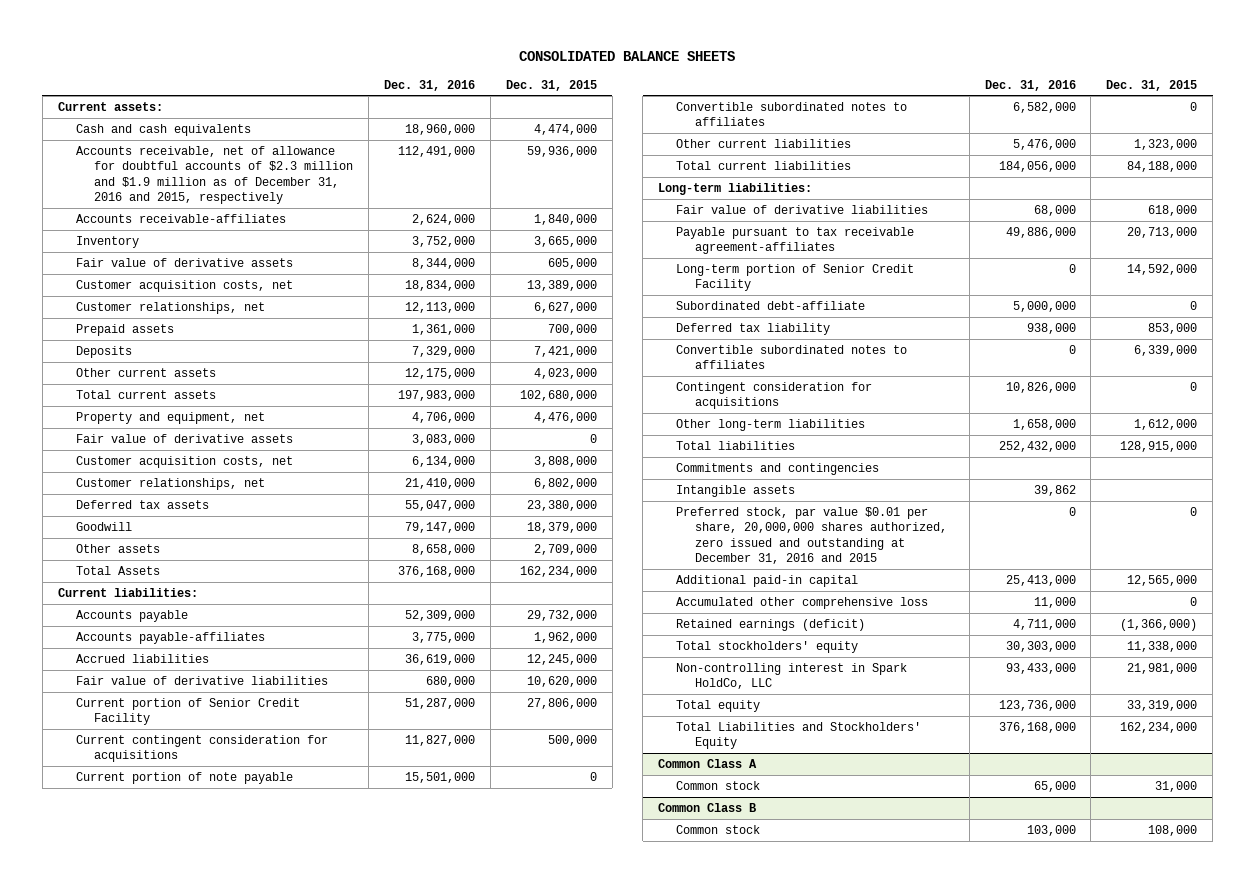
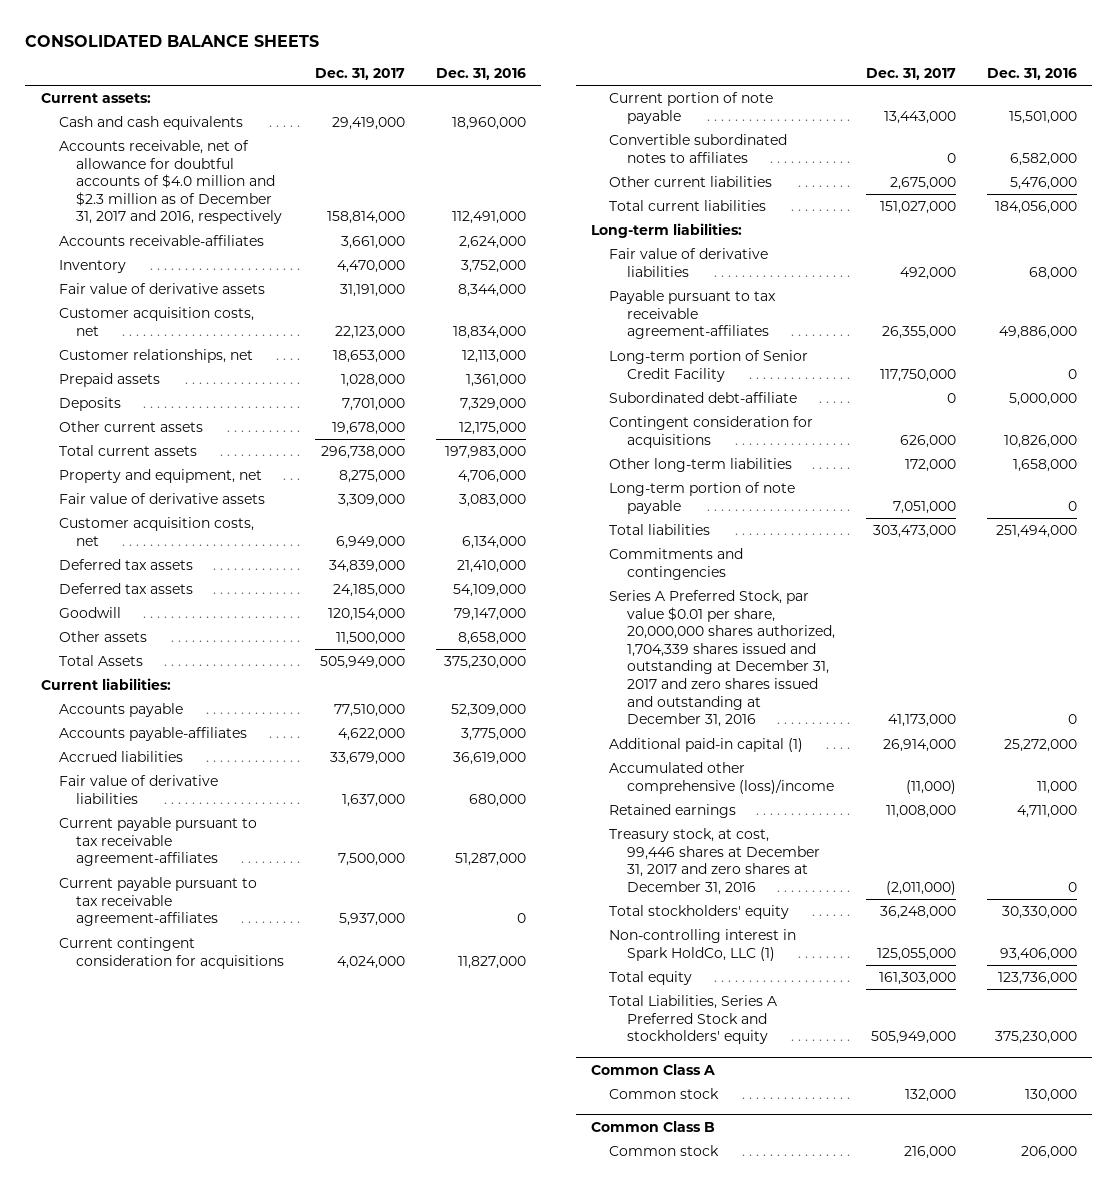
- | Dec. 31, 2016 | Dec. 31, 2015
+ | Dec. 31, 2017 | Dec. 31, 2016
- Accounts receivable, net of allowance for doubtful accounts of $2.3 million and $1.9 million as of December 31, 2016 and 2015, respectively | 112,491,000 | 59,936,000
+ Accounts receivable, net of allowance for doubtful accounts of $4.0 million and $2.3 million as of December 31, 2017 and 2016, respectively | 158,814,000 | 112,491,000
- Customer relationships, net | 21,410,000 | 6,802,000
- Deferred tax assets | 55,047,000 | 23,380,000
+ Deferred tax assets | 34,839,000 | 21,410,000
+ Deferred tax assets | 24,185,000 | 54,109,000
- Total Assets | 376,168,000 | 162,234,000
+ Total Assets | 505,949,000 | 375,230,000
- Current portion of Senior Credit Facility | 51,287,000 | 27,806,000
+ Current payable pursuant to tax receivable agreement-affiliates | 7,500,000 | 51,287,000
+ Current payable pursuant to tax receivable agreement-affiliates | 5,937,000 | 0
- Deferred tax liability | 938,000 | 853,000
- Convertible subordinated notes to affiliates | 0 | 6,339,000
- Total liabilities | 252,432,000 | 128,915,000
+ Long-term portion of note payable | 7,051,000 | 0
+ Total liabilities | 303,473,000 | 251,494,000
- Intangible assets | 39,862 |
- Preferred stock, par value $0.01 per share, 20,000,000 shares authorized, zero issued and outstanding at December 31, 2016 and 2015 | 0 | 0
- Additional paid-in capital | 25,413,000 | 12,565,000
- Accumulated other comprehensive loss | 11,000 | 0
- Retained earnings (deficit) | 4,711,000 | (1,366,000)
- Total stockholders' equity | 30,303,000 | 11,338,000
- Non-controlling interest in Spark HoldCo, LLC | 93,433,000 | 21,981,000
+ Series A Preferred Stock, par value $0.01 per share, 20,000,000 shares authorized, 1,704,339 shares issued and outstanding at December 31, 2017 and zero shares issued and outstanding at December 31, 2016 | 41,173,000 | 0
+ Additional paid-in capital (1) | 26,914,000 | 25,272,000
+ Accumulated other comprehensive (loss)/income | (11,000) | 11,000
+ Retained earnings | 11,008,000 | 4,711,000
+ Treasury stock, at cost, 99,446 shares at December 31, 2017 and zero shares at December 31, 2016 | (2,011,000) | 0
+ Total stockholders' equity | 36,248,000 | 30,330,000
+ Non-controlling interest in Spark HoldCo, LLC (1) | 125,055,000 | 93,406,000
- Total Liabilities and Stockholders' Equity | 376,168,000 | 162,234,000
+ Total Liabilities, Series A Preferred Stock and stockholders' equity | 505,949,000 | 375,230,000
@ Common Class A
- Common stock | 65,000 | 31,000
+ Common stock | 132,000 | 130,000
@ Common Class B
- Common stock | 103,000 | 108,000
+ Common stock | 216,000 | 206,000

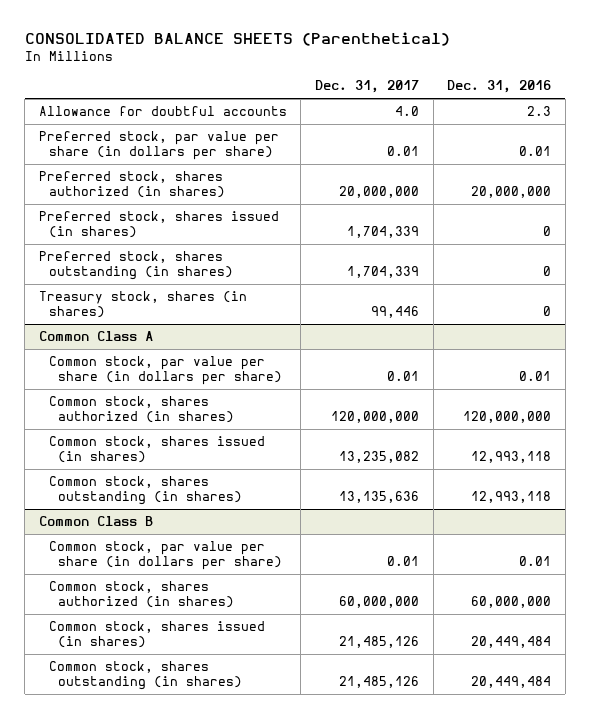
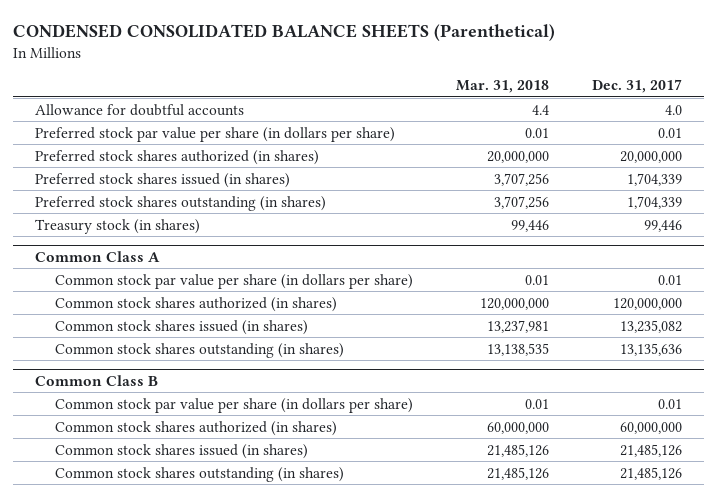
- CONSOLIDATED BALANCE SHEETS (Parenthetical)
+ CONDENSED CONSOLIDATED BALANCE SHEETS (Parenthetical)
- | Dec. 31, 2017 | Dec. 31, 2016
+ | Mar. 31, 2018 | Dec. 31, 2017
- Preferred stock, par value per share (in dollars per share) | 0.01 | 0.01
- Preferred stock, shares authorized (in shares) | 20,000,000 | 20,000,000
- Preferred stock, shares issued (in shares) | 1,704,339 | 0
- Preferred stock, shares outstanding (in shares) | 1,704,339 | 0
- Treasury stock, shares (in shares) | 99,446 | 0
+ Preferred stock par value per share (in dollars per share) | 0.01 | 0.01
+ Preferred stock shares authorized (in shares) | 20,000,000 | 20,000,000
+ Preferred stock shares issued (in shares) | 3,707,256 | 1,704,339
+ Preferred stock shares outstanding (in shares) | 3,707,256 | 1,704,339
+ Treasury stock (in shares) | 99,446 | 99,446
@ Common Class A
- Common stock, par value per share (in dollars per share) | 0.01 | 0.01
- Common stock, shares authorized (in shares) | 120,000,000 | 120,000,000
- Common stock, shares issued (in shares) | 13,235,082 | 12,993,118
- Common stock, shares outstanding (in shares) | 13,135,636 | 12,993,118
+ Common stock par value per share (in dollars per share) | 0.01 | 0.01
+ Common stock shares authorized (in shares) | 120,000,000 | 120,000,000
+ Common stock shares issued (in shares) | 13,237,981 | 13,235,082
+ Common stock shares outstanding (in shares) | 13,138,535 | 13,135,636
@ Common Class B
- Common stock, par value per share (in dollars per share) | 0.01 | 0.01
- Common stock, shares authorized (in shares) | 60,000,000 | 60,000,000
- Common stock, shares issued (in shares) | 21,485,126 | 20,449,484
- Common stock, shares outstanding (in shares) | 21,485,126 | 20,449,484
+ Common stock par value per share (in dollars per share) | 0.01 | 0.01
+ Common stock shares authorized (in shares) | 60,000,000 | 60,000,000
+ Common stock shares issued (in shares) | 21,485,126 | 21,485,126
+ Common stock shares outstanding (in shares) | 21,485,126 | 21,485,126

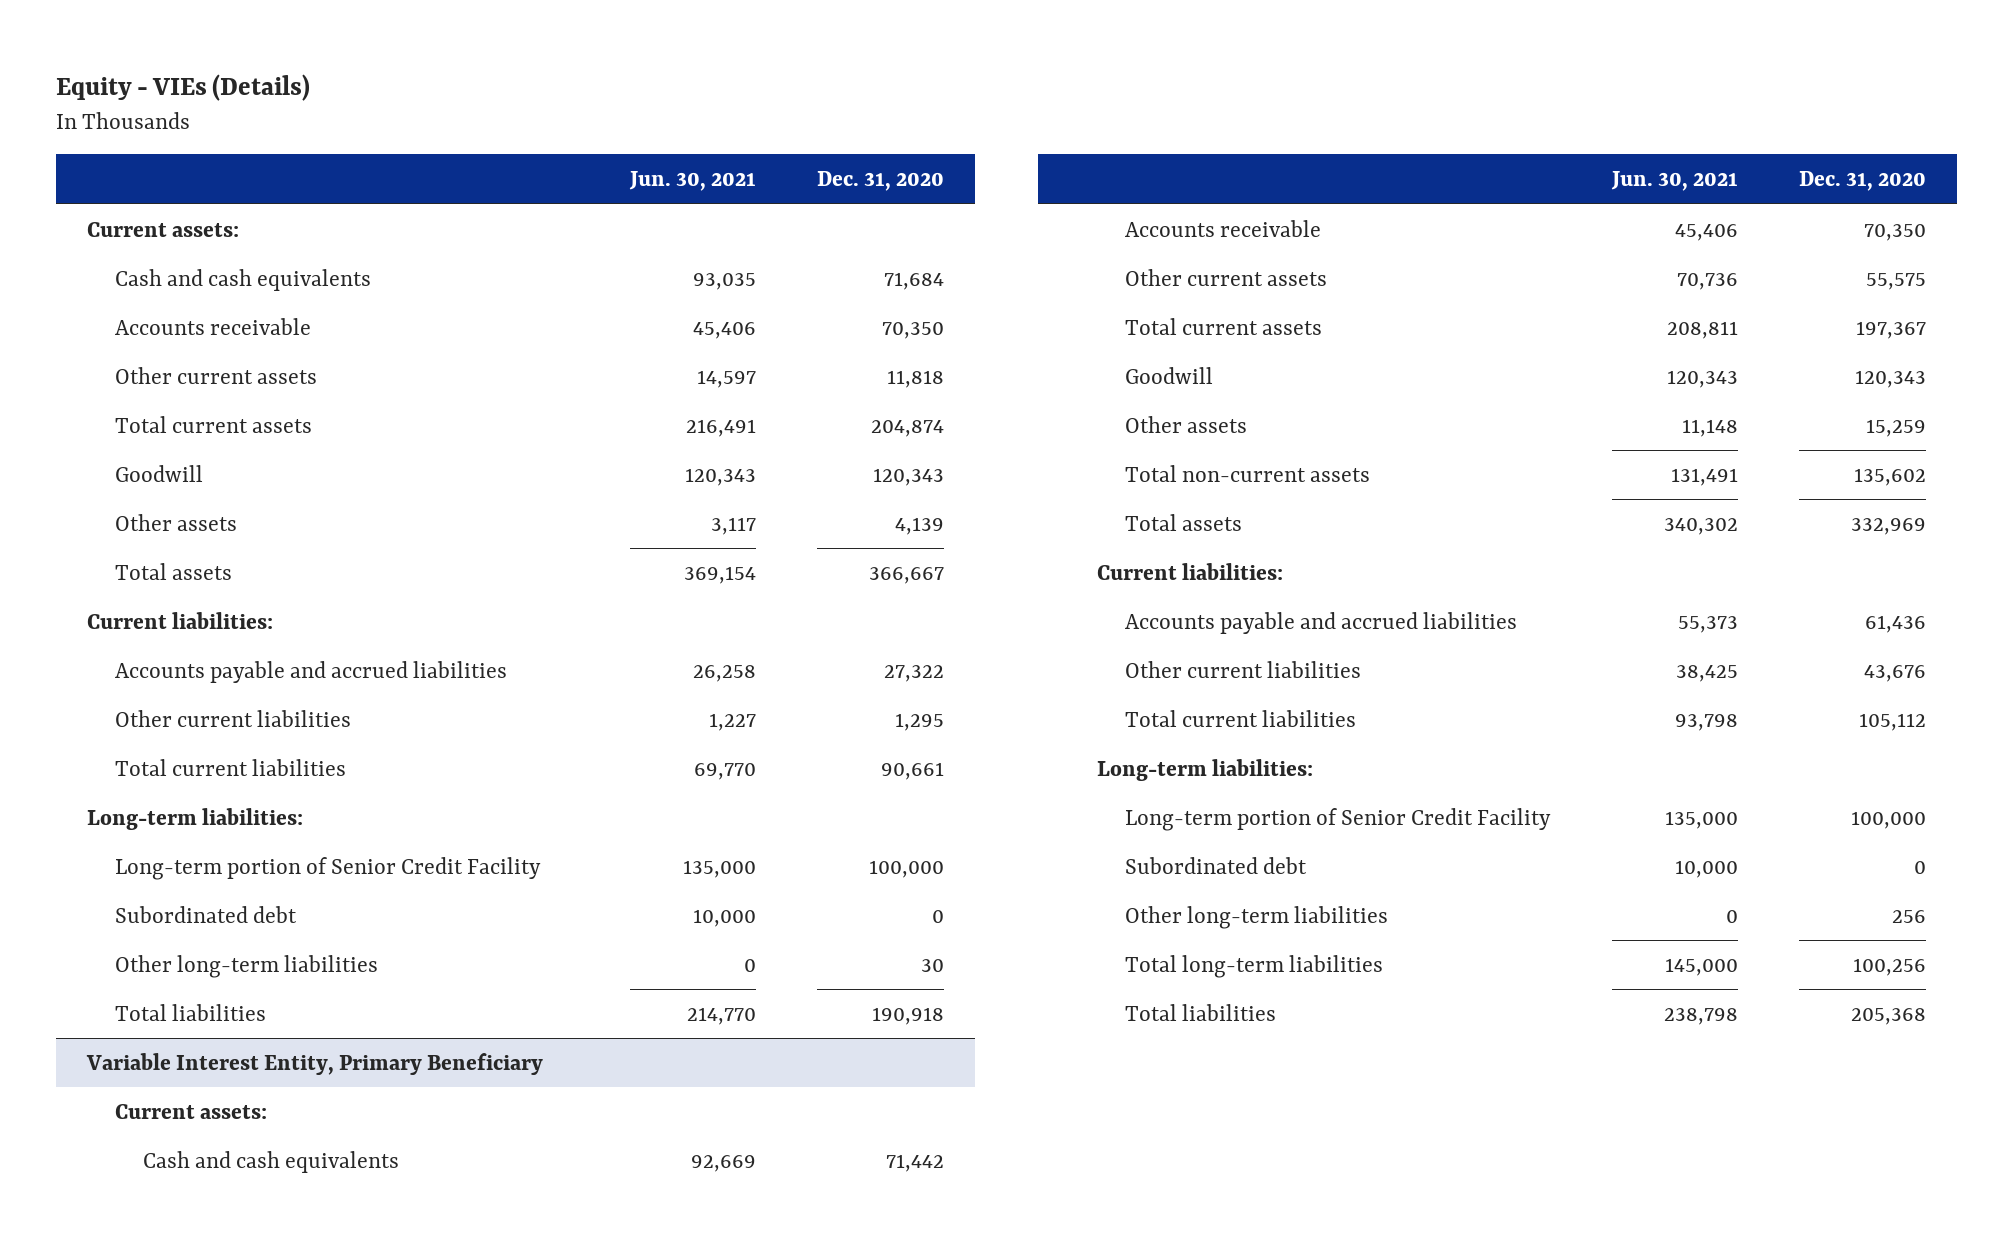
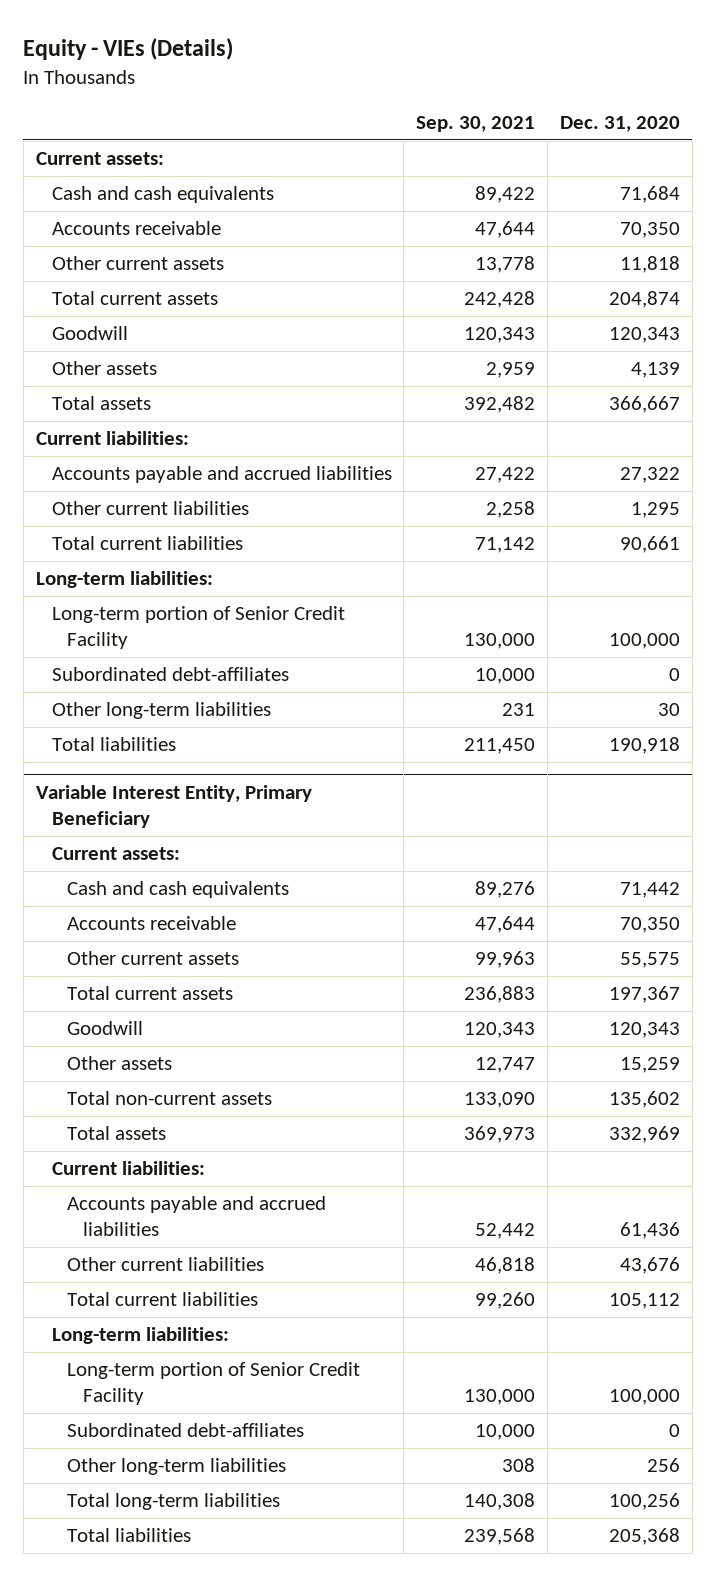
- | Jun. 30, 2021 | Dec. 31, 2020
+ | Sep. 30, 2021 | Dec. 31, 2020
- Subordinated debt | 10,000 | 0
+ Subordinated debt-affiliates | 10,000 | 0
@ Variable Interest Entity, Primary Beneficiary
- Subordinated debt | 10,000 | 0
+ Subordinated debt-affiliates | 10,000 | 0

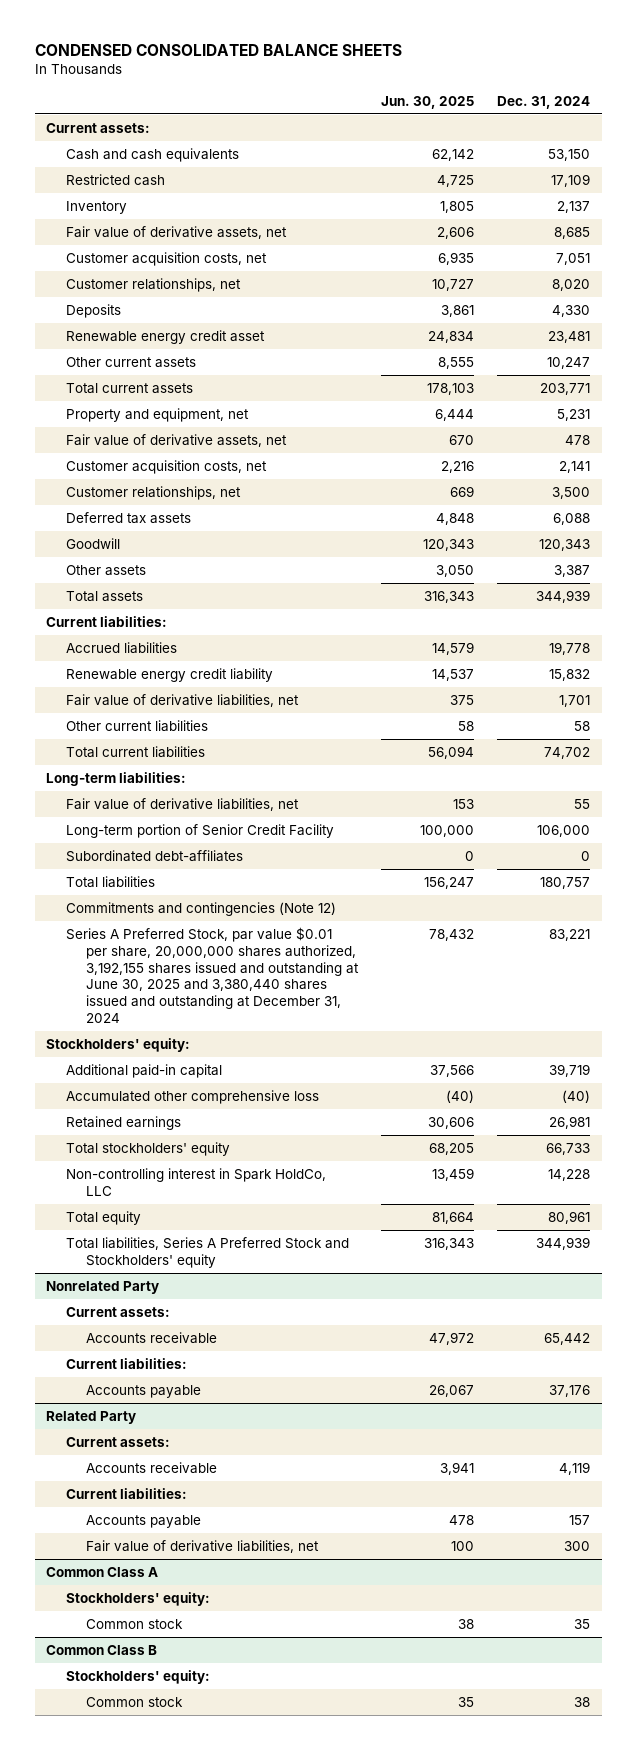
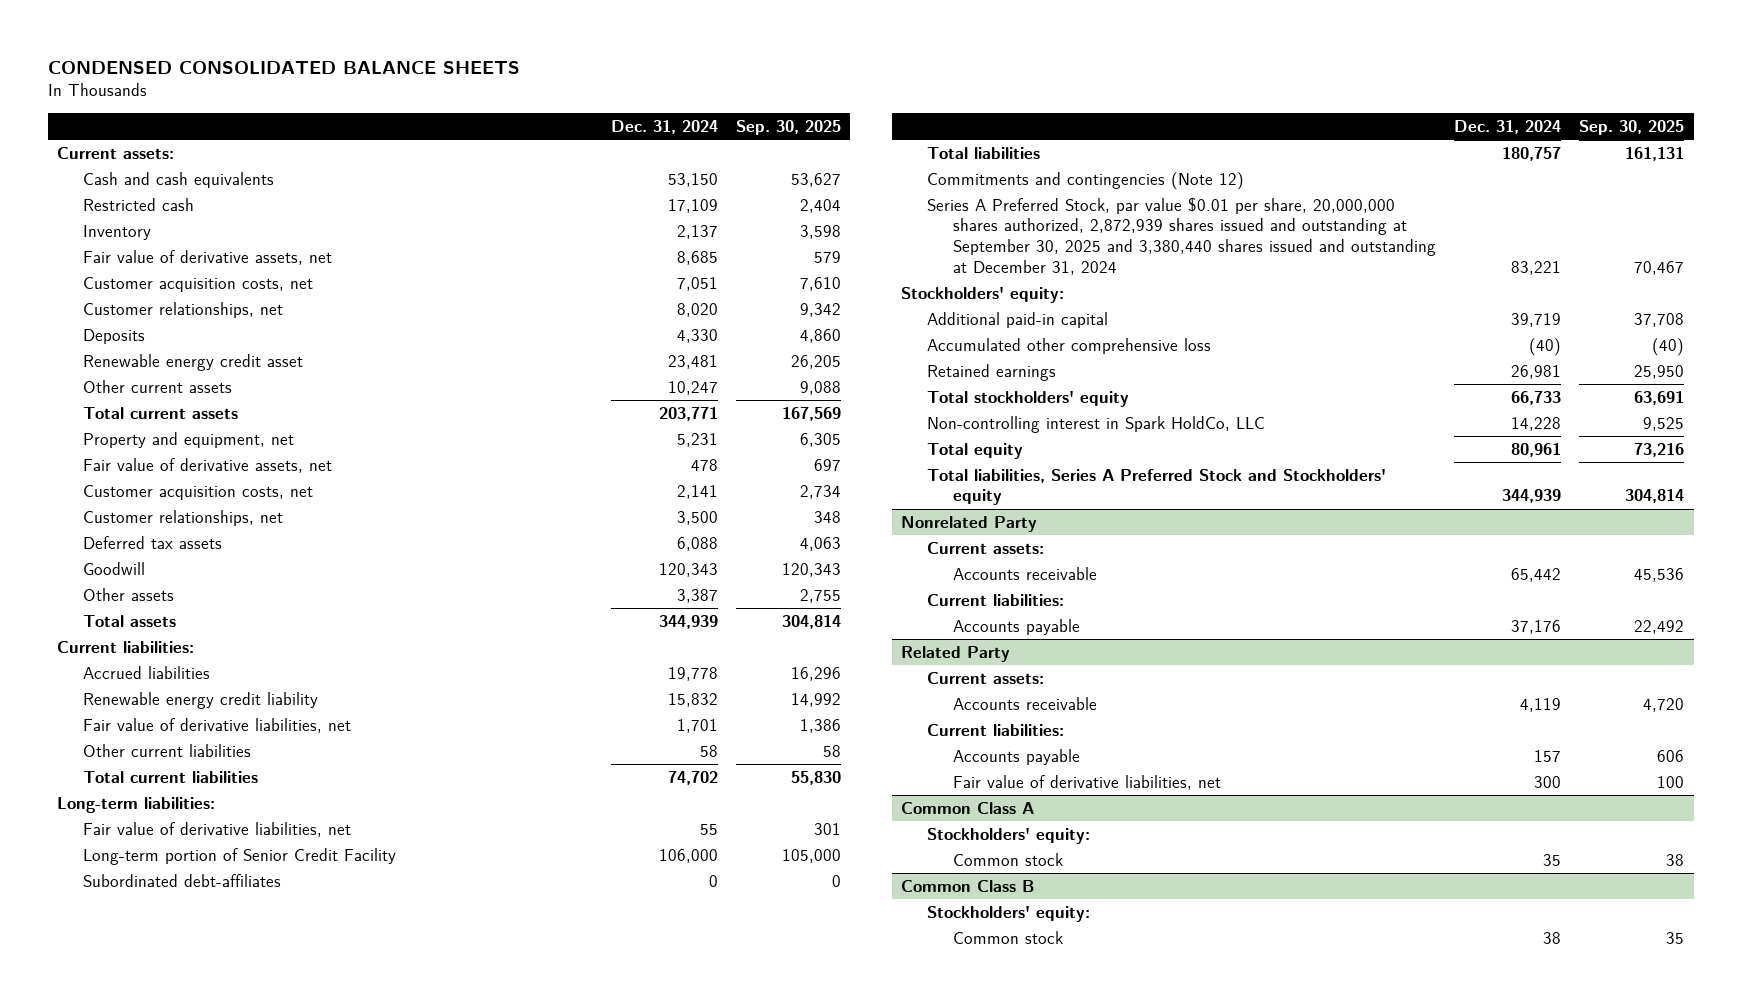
- | Jun. 30, 2025 | Dec. 31, 2024
+ | Dec. 31, 2024 | Sep. 30, 2025
- Series A Preferred Stock, par value $0.01 per share, 20,000,000 shares authorized, 3,192,155 shares issued and outstanding at June 30, 2025 and 3,380,440 shares issued and outstanding at December 31, 2024 | 78,432 | 83,221
+ Series A Preferred Stock, par value $0.01 per share, 20,000,000 shares authorized, 2,872,939 shares issued and outstanding at September 30, 2025 and 3,380,440 shares issued and outstanding at December 31, 2024 | 83,221 | 70,467

